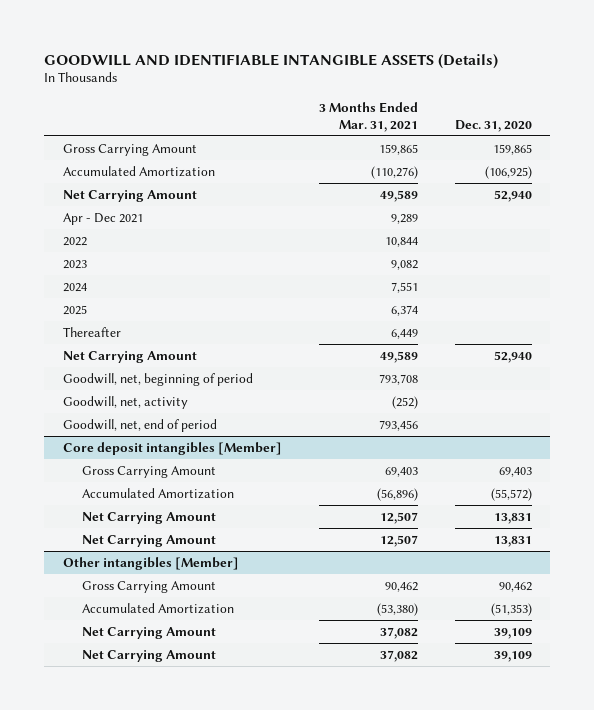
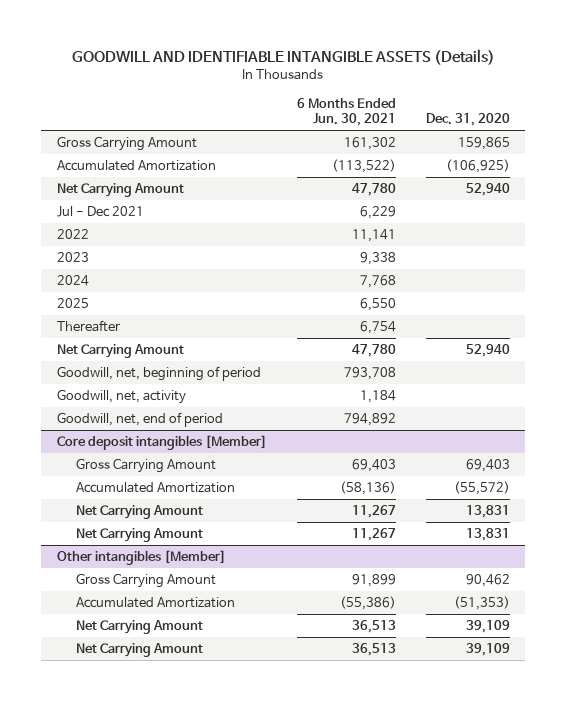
- | 3 Months Ended Mar. 31, 2021 | Dec. 31, 2020
+ | 6 Months Ended Jun. 30, 2021 | Dec. 31, 2020
- Apr - Dec 2021 | 9,289 |
+ Jul - Dec 2021 | 6,229 |

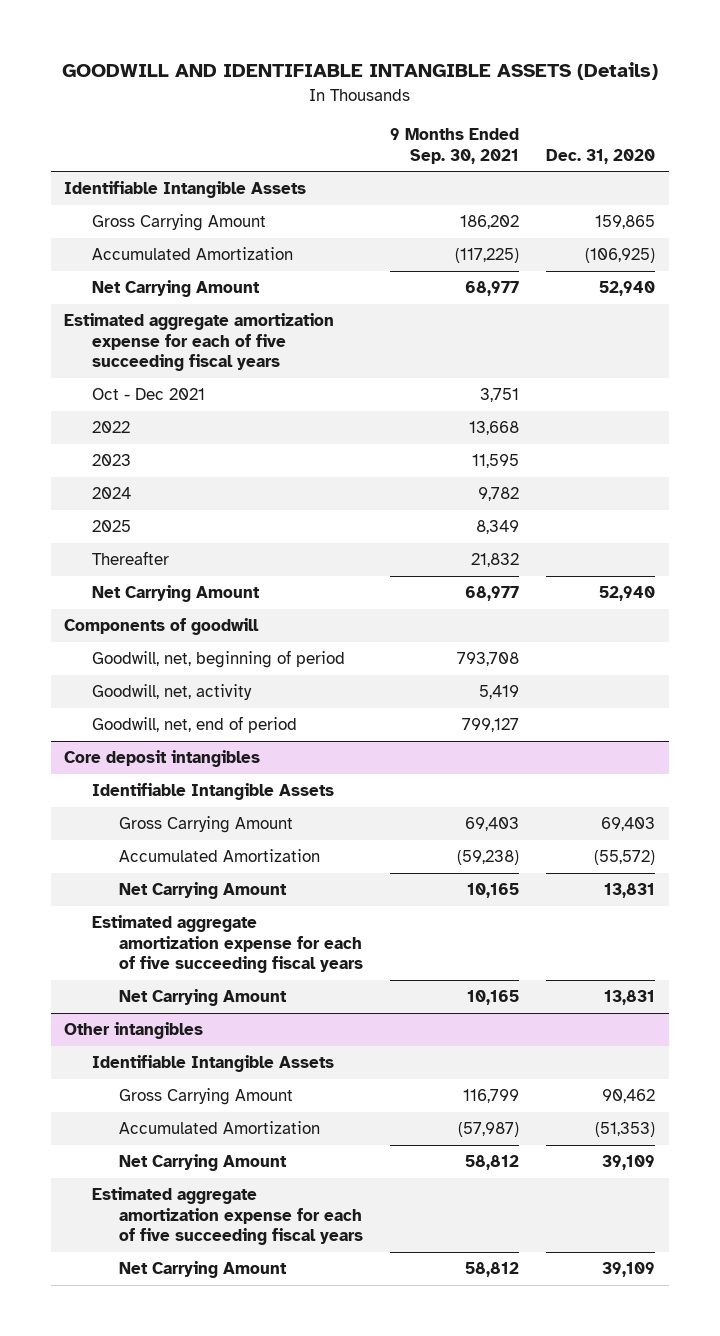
- | 6 Months Ended Jun. 30, 2021 | Dec. 31, 2020
+ | 9 Months Ended Sep. 30, 2021 | Dec. 31, 2020
+ Identifiable Intangible Assets
- Jul - Dec 2021 | 6,229 |
+ Estimated aggregate amortization expense for each of five succeeding fiscal years
+ Oct - Dec 2021 | 3,751 |
+ Components of goodwill
- Core deposit intangibles [Member]
+ Core deposit intangibles
+ Identifiable Intangible Assets
+ Estimated aggregate amortization expense for each of five succeeding fiscal years
- Other intangibles [Member]
+ Other intangibles
+ Identifiable Intangible Assets
+ Estimated aggregate amortization expense for each of five succeeding fiscal years

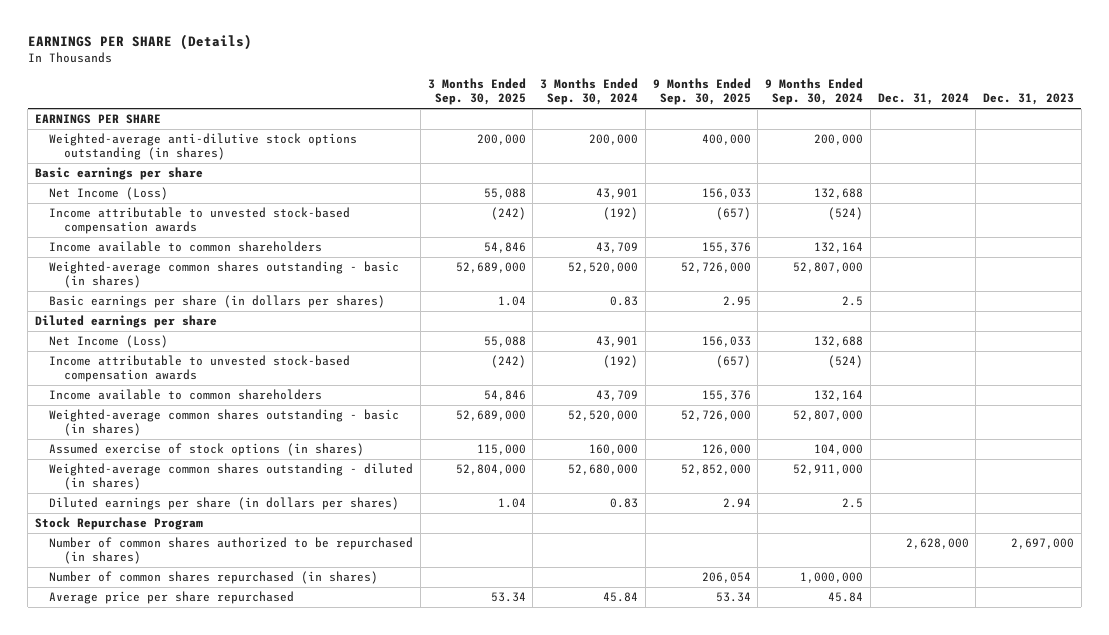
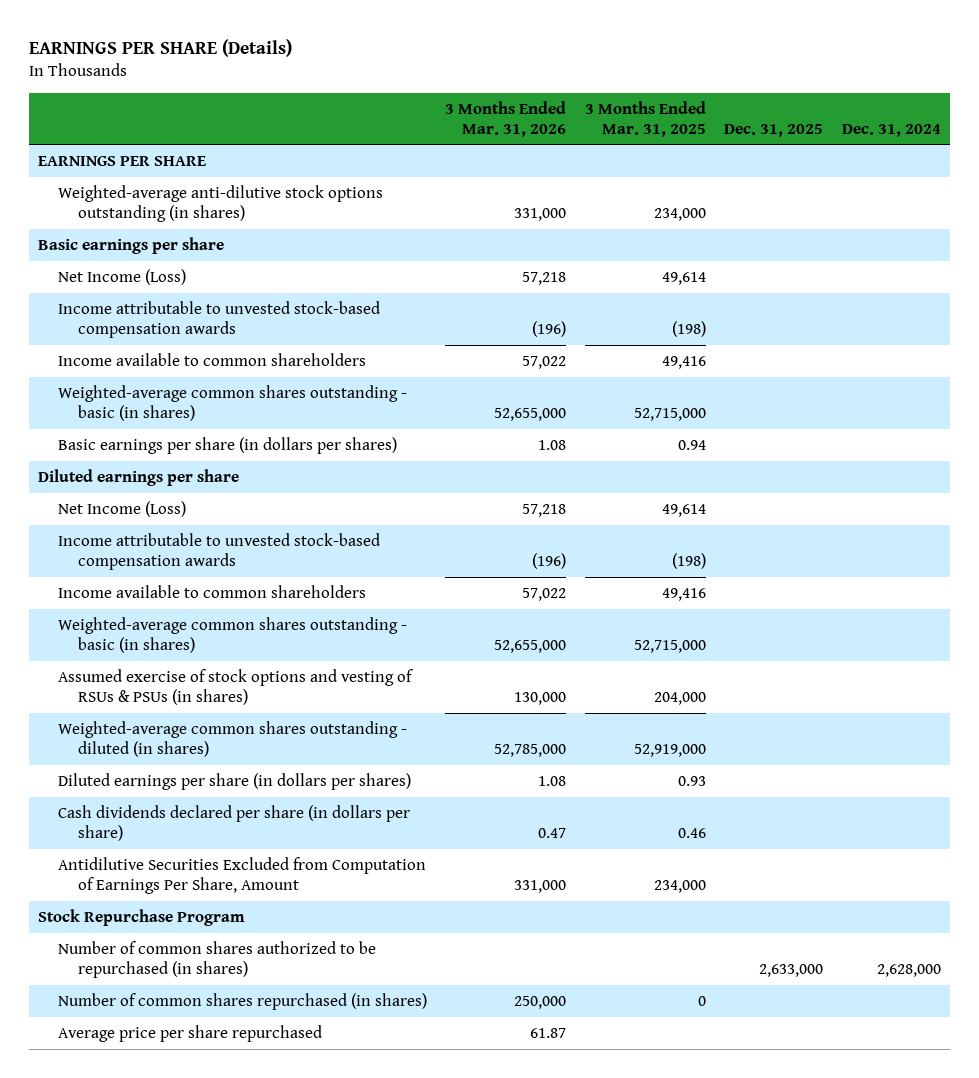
- | 3 Months Ended Sep. 30, 2025 | 3 Months Ended Sep. 30, 2024 | 9 Months Ended Sep. 30, 2025 | 9 Months Ended Sep. 30, 2024 | Dec. 31, 2024 | Dec. 31, 2023
+ | 3 Months Ended Mar. 31, 2026 | 3 Months Ended Mar. 31, 2025 | Dec. 31, 2025 | Dec. 31, 2024
- Assumed exercise of stock options (in shares) | 115,000 | 160,000 | 126,000 | 104,000 | |
+ Assumed exercise of stock options and vesting of RSUs & PSUs (in shares) | 130,000 | 204,000 | |
+ Cash dividends declared per share (in dollars per share) | 0.47 | 0.46 | |
+ Antidilutive Securities Excluded from Computation of Earnings Per Share, Amount | 331,000 | 234,000 | |

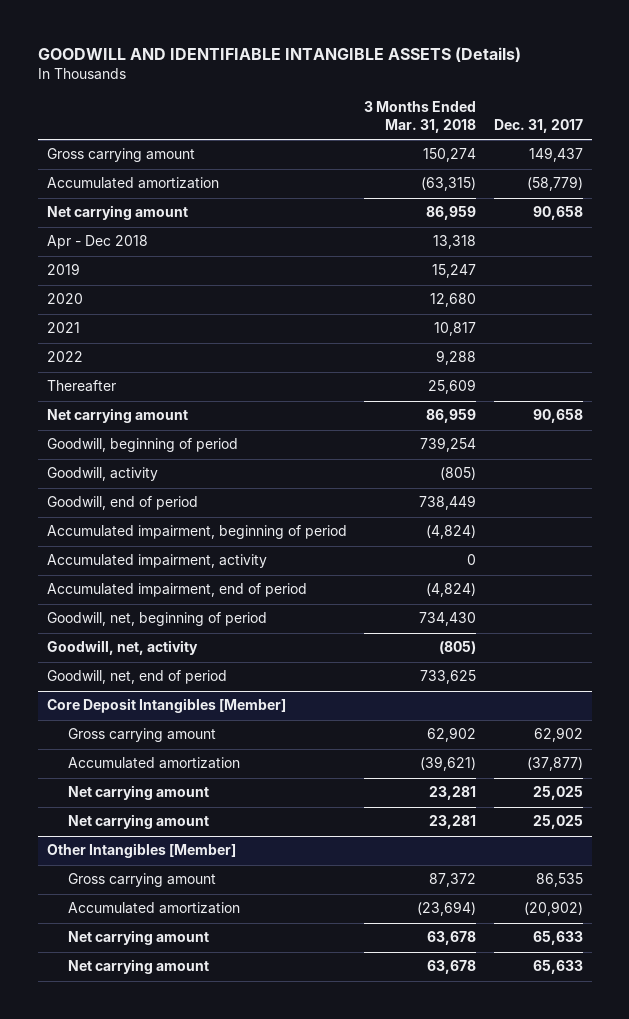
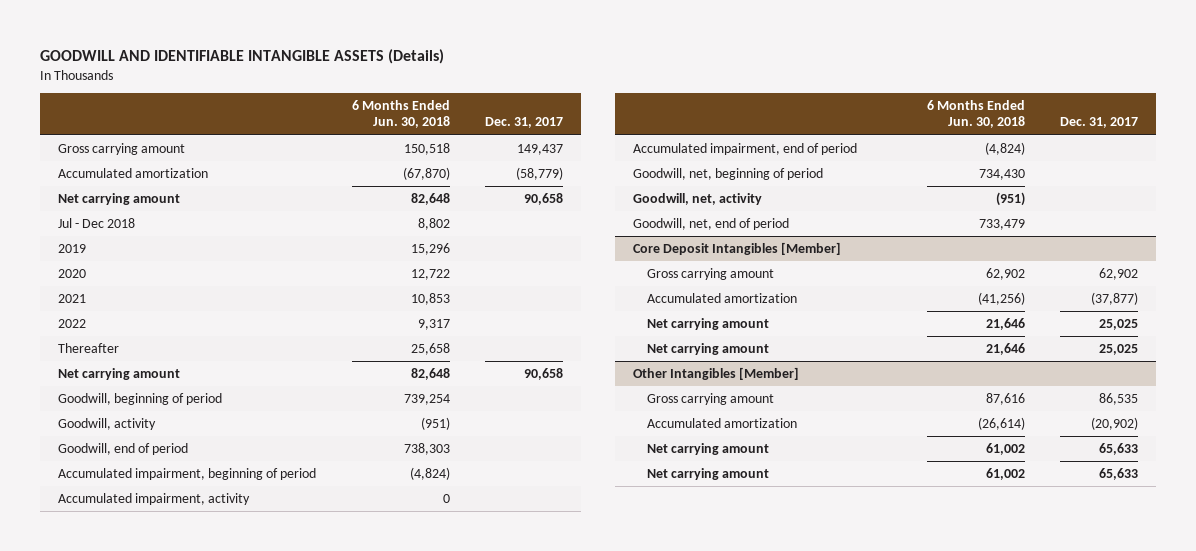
- | 3 Months Ended Mar. 31, 2018 | Dec. 31, 2017
+ | 6 Months Ended Jun. 30, 2018 | Dec. 31, 2017
- Apr - Dec 2018 | 13,318 |
+ Jul - Dec 2018 | 8,802 |

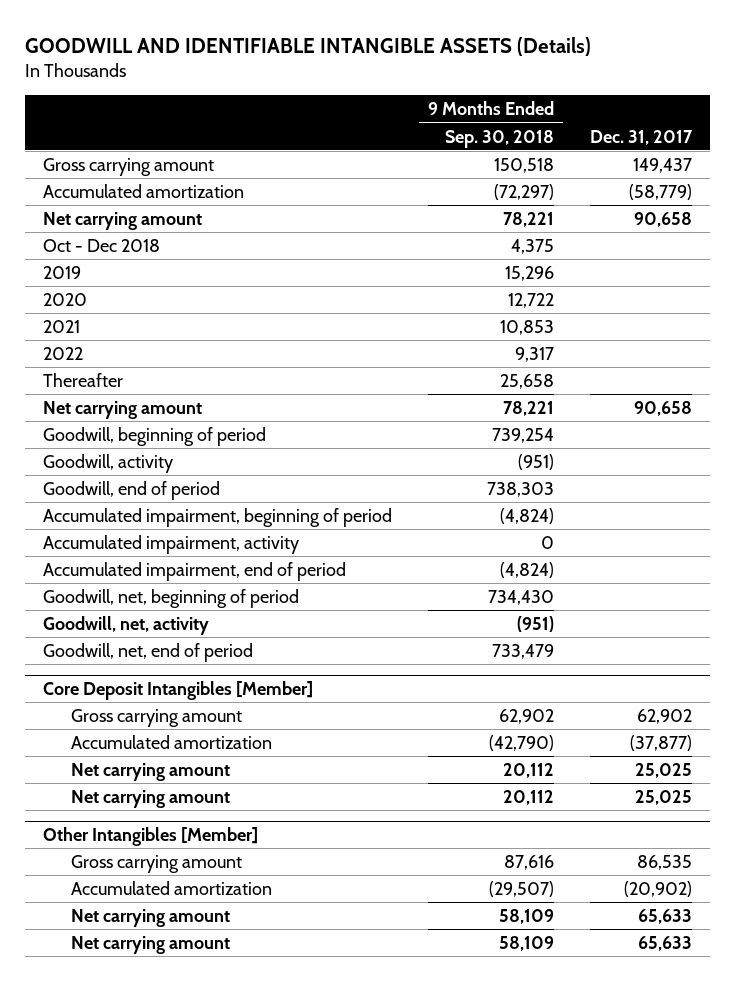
- | 6 Months Ended Jun. 30, 2018 | Dec. 31, 2017
+ | 9 Months Ended Sep. 30, 2018 | Dec. 31, 2017
- Jul - Dec 2018 | 8,802 |
+ Oct - Dec 2018 | 4,375 |

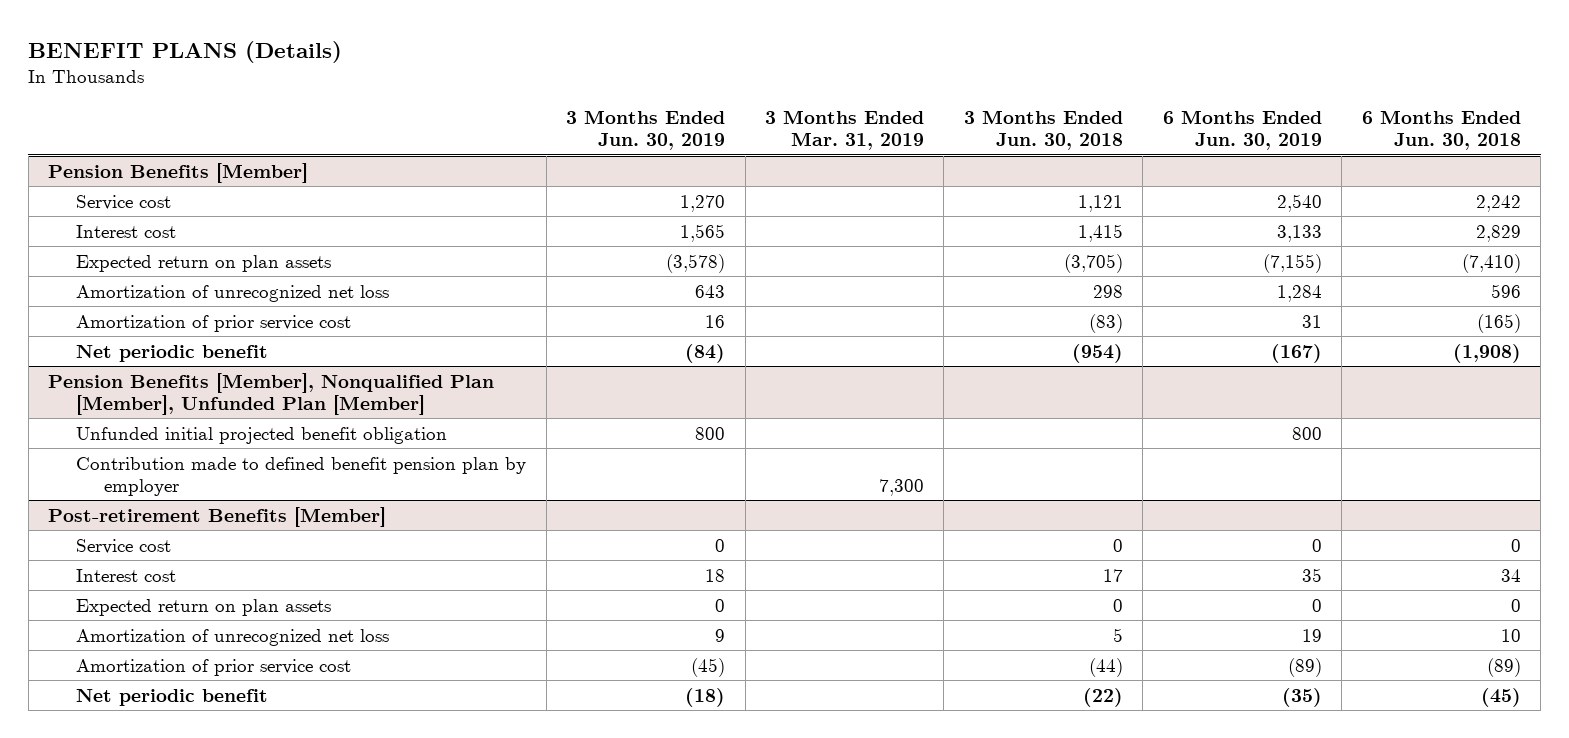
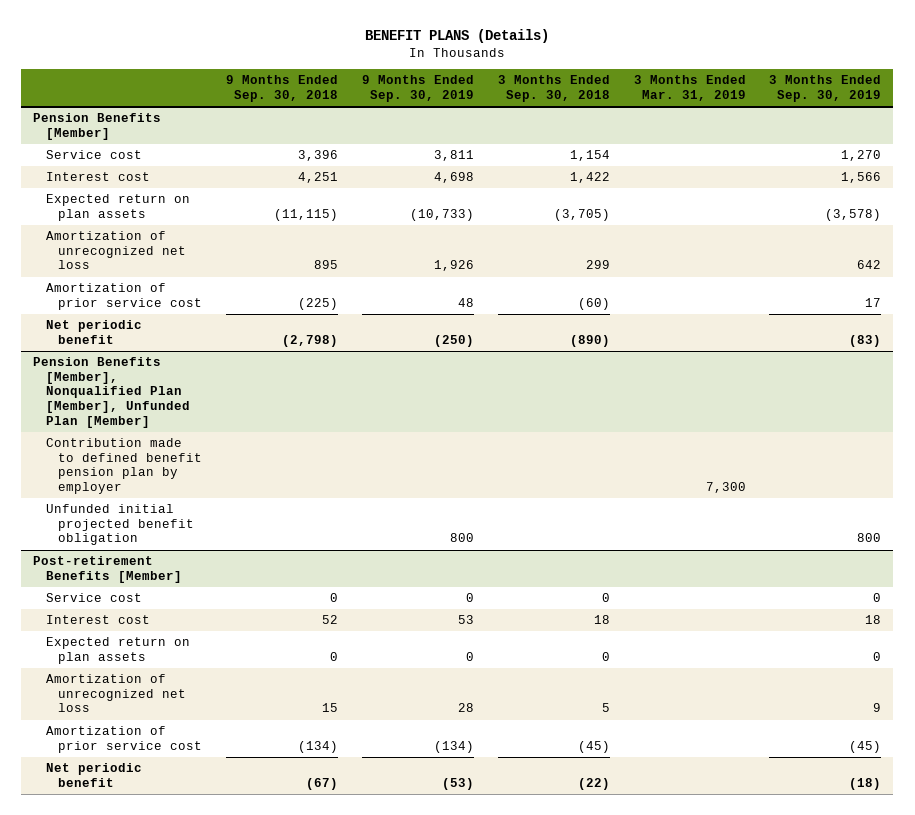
- | 3 Months Ended Jun. 30, 2019 | 3 Months Ended Mar. 31, 2019 | 3 Months Ended Jun. 30, 2018 | 6 Months Ended Jun. 30, 2019 | 6 Months Ended Jun. 30, 2018
+ | 9 Months Ended Sep. 30, 2018 | 9 Months Ended Sep. 30, 2019 | 3 Months Ended Sep. 30, 2018 | 3 Months Ended Mar. 31, 2019 | 3 Months Ended Sep. 30, 2019
@ Pension Benefits [Member], Nonqualified Plan [Member], Unfunded Plan [Member]
moved down: Unfunded initial projected benefit obligation | | 800 | | | 800

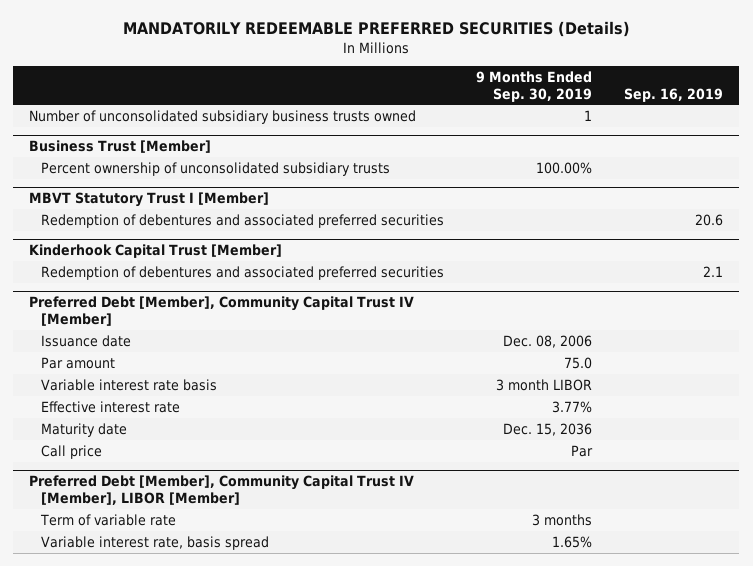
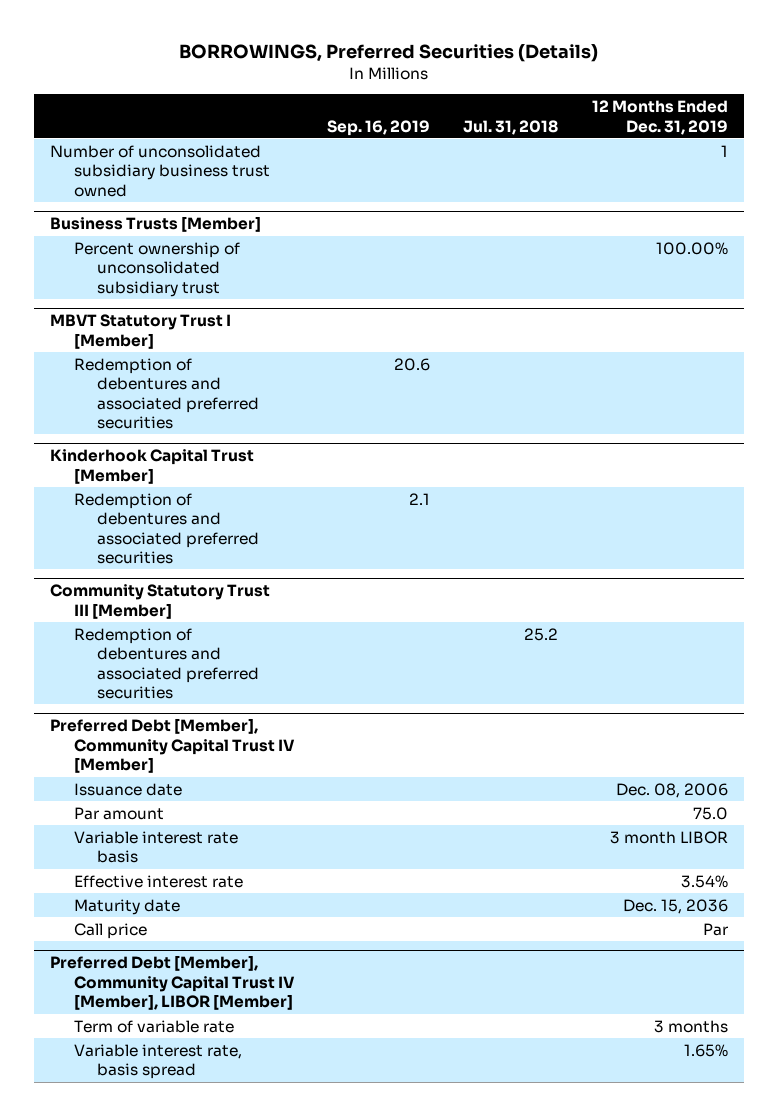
- MANDATORILY REDEEMABLE PREFERRED SECURITIES (Details)
+ BORROWINGS, Preferred Securities (Details)
- | 9 Months Ended Sep. 30, 2019 | Sep. 16, 2019
+ | Sep. 16, 2019 | Jul. 31, 2018 | 12 Months Ended Dec. 31, 2019
- Number of unconsolidated subsidiary business trusts owned | 1 |
- Business Trust [Member]
- Percent ownership of unconsolidated subsidiary trusts | 100.00% |
+ Number of unconsolidated subsidiary business trust owned | | | 1
+ Business Trusts [Member]
+ Percent ownership of unconsolidated subsidiary trust | | | 100.00%
+ Community Statutory Trust III [Member]
+ Redemption of debentures and associated preferred securities | | 25.2 |

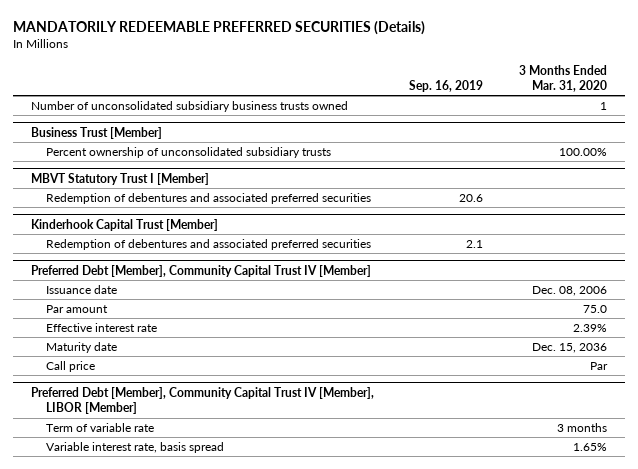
- BORROWINGS, Preferred Securities (Details)
+ MANDATORILY REDEEMABLE PREFERRED SECURITIES (Details)
- | Sep. 16, 2019 | Jul. 31, 2018 | 12 Months Ended Dec. 31, 2019
+ | Sep. 16, 2019 | 3 Months Ended Mar. 31, 2020
- Number of unconsolidated subsidiary business trust owned | | | 1
- Business Trusts [Member]
- Percent ownership of unconsolidated subsidiary trust | | | 100.00%
+ Number of unconsolidated subsidiary business trusts owned | | 1
+ Business Trust [Member]
+ Percent ownership of unconsolidated subsidiary trusts | | 100.00%
- Community Statutory Trust III [Member]
- Redemption of debentures and associated preferred securities | | 25.2 |
@ Preferred Debt [Member], Community Capital Trust IV [Member]
- Variable interest rate basis | | | 3 month LIBOR

